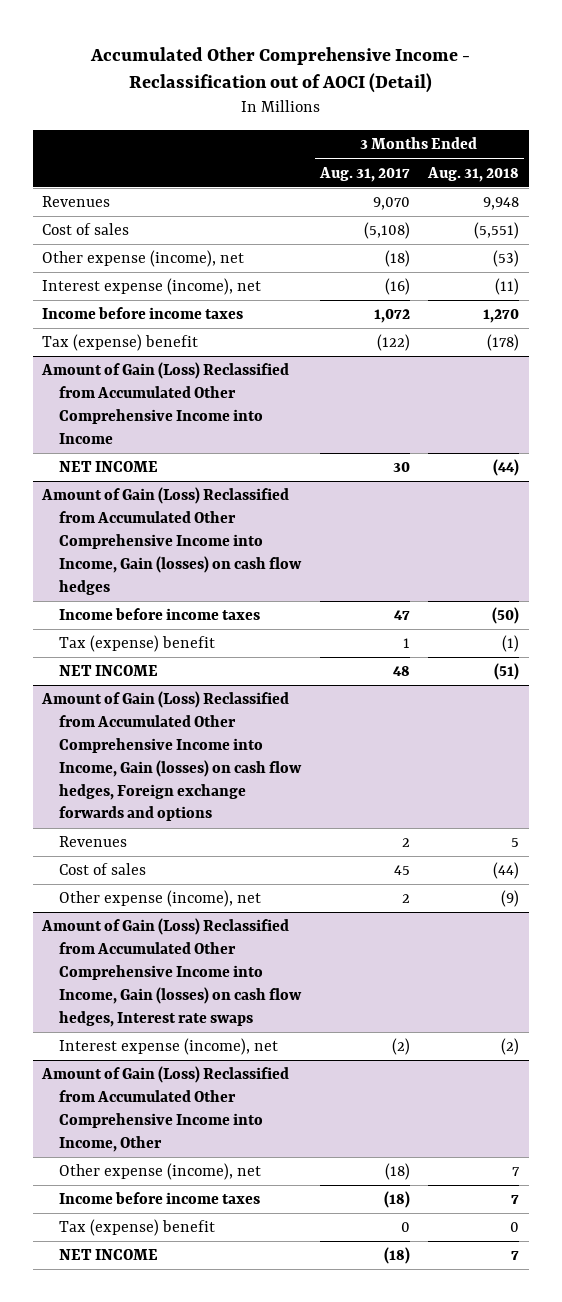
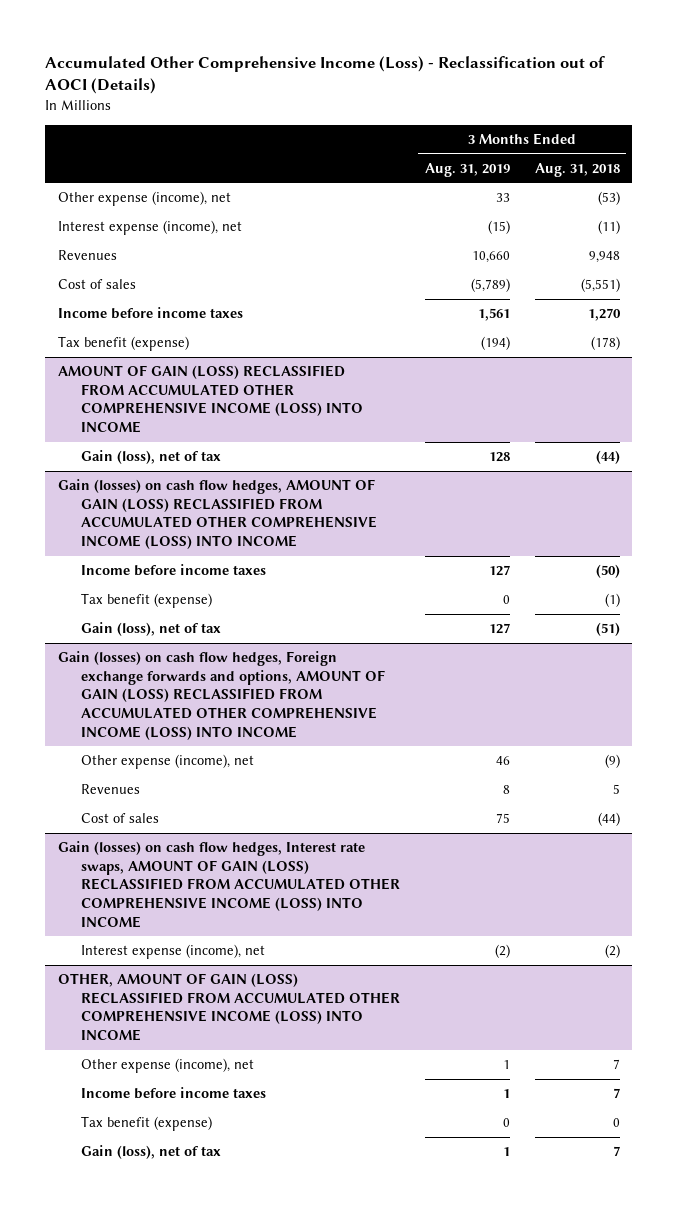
- Accumulated Other Comprehensive Income - Reclassification out of AOCI (Detail)
+ Accumulated Other Comprehensive Income (Loss) - Reclassification out of AOCI (Details)
- | 3 Months Ended Aug. 31, 2017 | 3 Months Ended Aug. 31, 2018
+ | 3 Months Ended Aug. 31, 2019 | 3 Months Ended Aug. 31, 2018
moved down: Revenues | 10,660 | 9,948
moved down: Cost of sales | (5,789) | (5,551)
- Tax (expense) benefit | (122) | (178)
- Amount of Gain (Loss) Reclassified from Accumulated Other Comprehensive Income into Income
- NET INCOME | 30 | (44)
- Amount of Gain (Loss) Reclassified from Accumulated Other Comprehensive Income into Income, Gain (losses) on cash flow hedges
+ Tax benefit (expense) | (194) | (178)
+ AMOUNT OF GAIN (LOSS) RECLASSIFIED FROM ACCUMULATED OTHER COMPREHENSIVE INCOME (LOSS) INTO INCOME
+ Gain (loss), net of tax | 128 | (44)
+ Gain (losses) on cash flow hedges, AMOUNT OF GAIN (LOSS) RECLASSIFIED FROM ACCUMULATED OTHER COMPREHENSIVE INCOME (LOSS) INTO INCOME
- Tax (expense) benefit | 1 | (1)
- NET INCOME | 48 | (51)
- Amount of Gain (Loss) Reclassified from Accumulated Other Comprehensive Income into Income, Gain (losses) on cash flow hedges, Foreign exchange forwards and options
+ Tax benefit (expense) | 0 | (1)
+ Gain (loss), net of tax | 127 | (51)
+ Gain (losses) on cash flow hedges, Foreign exchange forwards and options, AMOUNT OF GAIN (LOSS) RECLASSIFIED FROM ACCUMULATED OTHER COMPREHENSIVE INCOME (LOSS) INTO INCOME
+ Other expense (income), net | 46 | (9)
- Other expense (income), net | 2 | (9)
- Amount of Gain (Loss) Reclassified from Accumulated Other Comprehensive Income into Income, Gain (losses) on cash flow hedges, Interest rate swaps
+ Gain (losses) on cash flow hedges, Interest rate swaps, AMOUNT OF GAIN (LOSS) RECLASSIFIED FROM ACCUMULATED OTHER COMPREHENSIVE INCOME (LOSS) INTO INCOME
- Amount of Gain (Loss) Reclassified from Accumulated Other Comprehensive Income into Income, Other
+ OTHER, AMOUNT OF GAIN (LOSS) RECLASSIFIED FROM ACCUMULATED OTHER COMPREHENSIVE INCOME (LOSS) INTO INCOME
- Tax (expense) benefit | 0 | 0
- NET INCOME | (18) | 7
+ Tax benefit (expense) | 0 | 0
+ Gain (loss), net of tax | 1 | 7

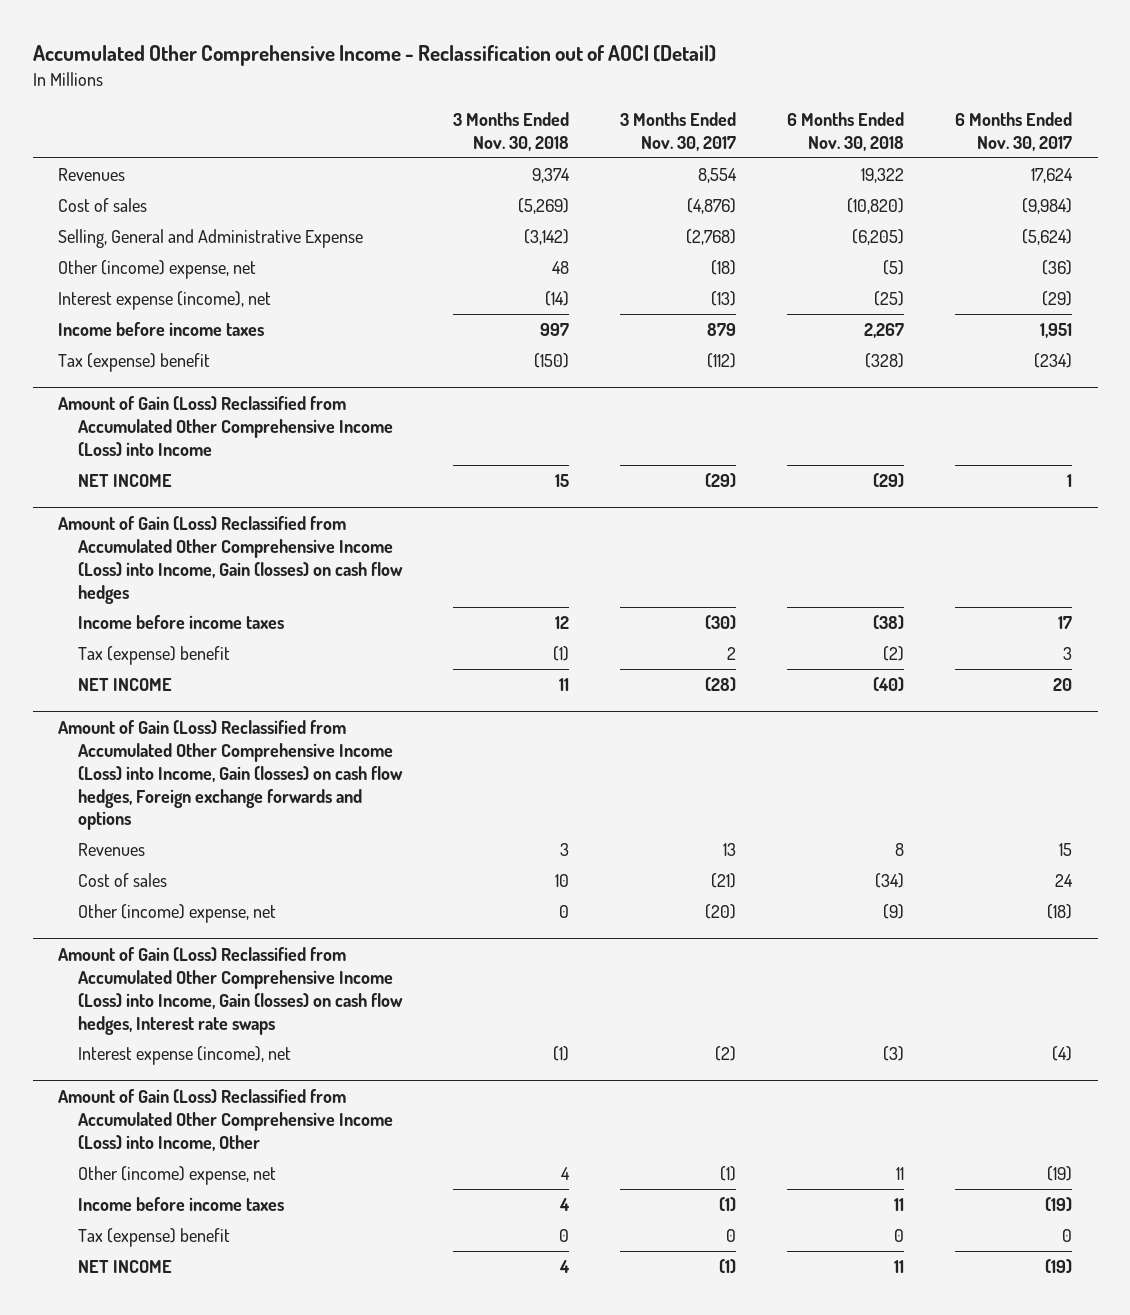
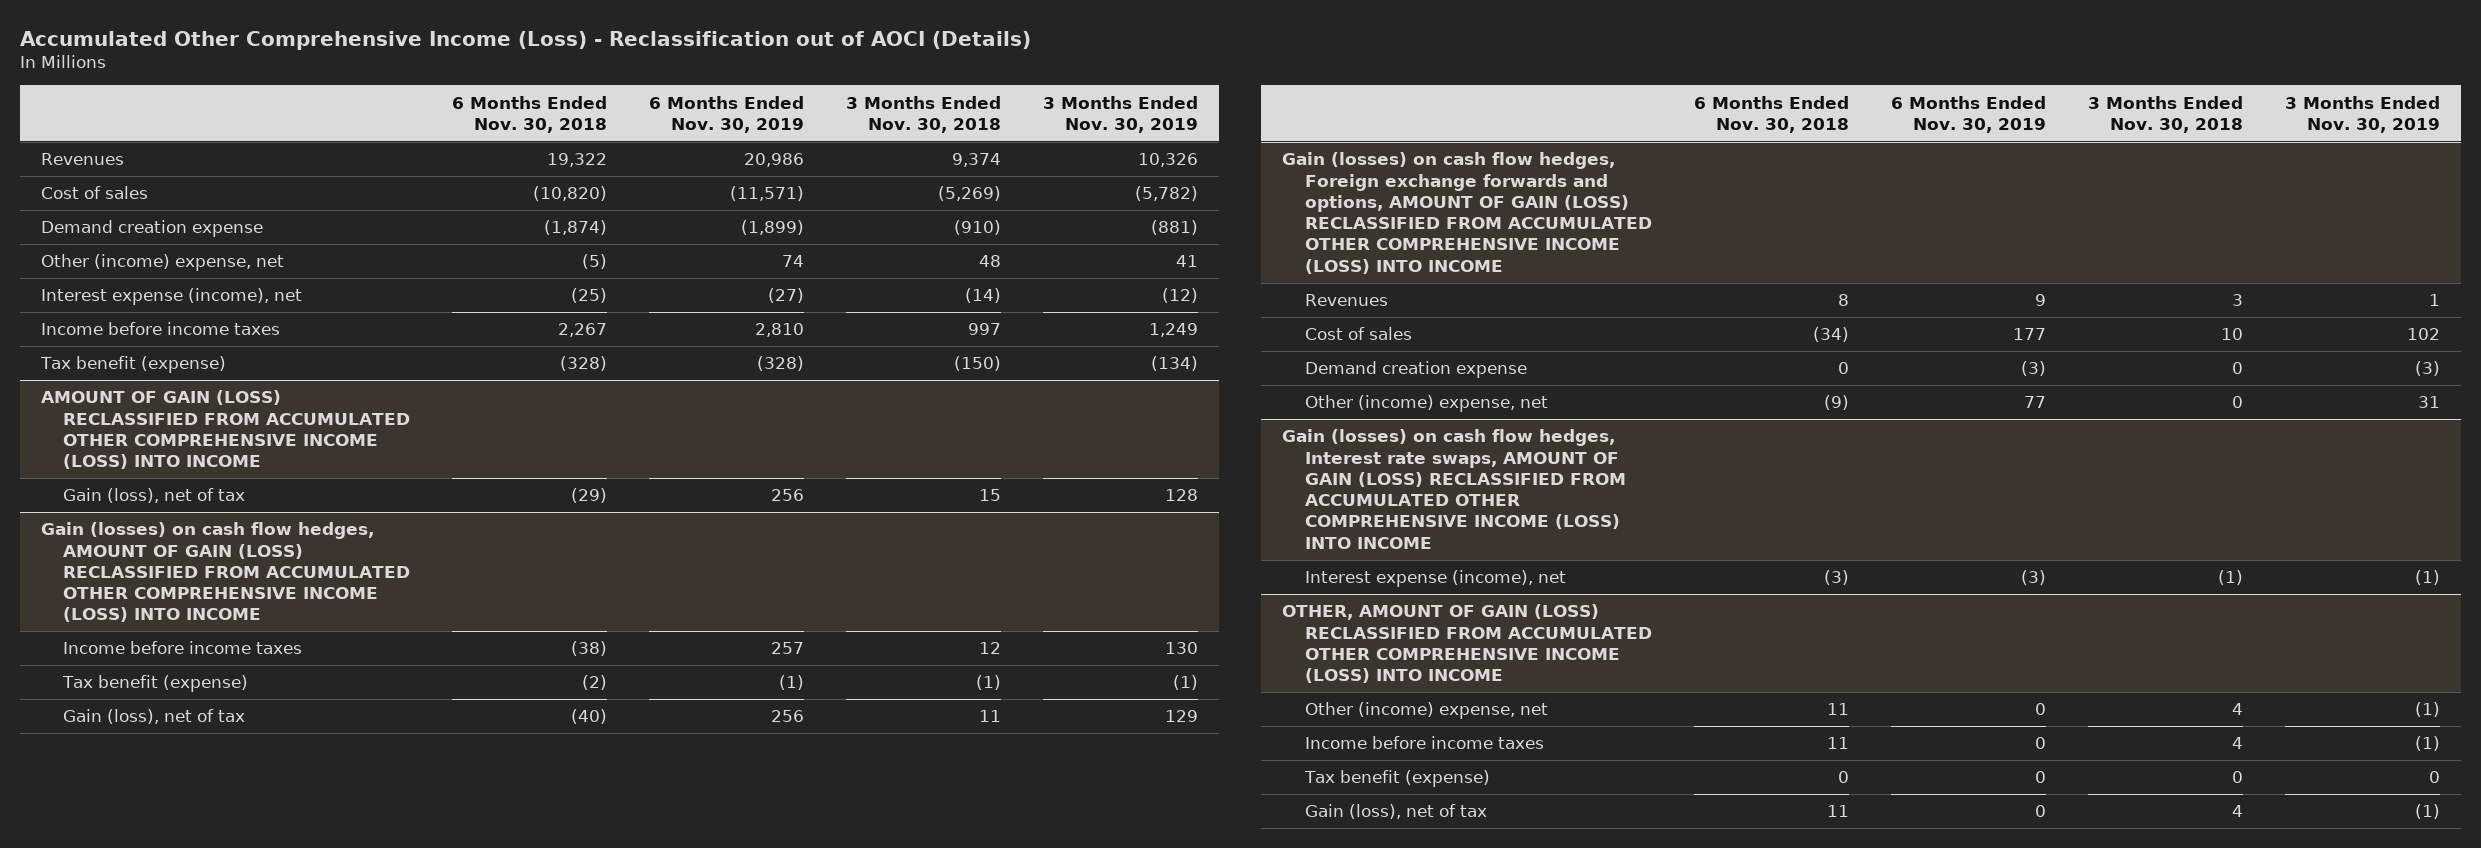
- Accumulated Other Comprehensive Income - Reclassification out of AOCI (Detail)
+ Accumulated Other Comprehensive Income (Loss) - Reclassification out of AOCI (Details)
- | 3 Months Ended Nov. 30, 2018 | 3 Months Ended Nov. 30, 2017 | 6 Months Ended Nov. 30, 2018 | 6 Months Ended Nov. 30, 2017
+ | 6 Months Ended Nov. 30, 2018 | 6 Months Ended Nov. 30, 2019 | 3 Months Ended Nov. 30, 2018 | 3 Months Ended Nov. 30, 2019
- Selling, General and Administrative Expense | (3,142) | (2,768) | (6,205) | (5,624)
+ Demand creation expense | (1,874) | (1,899) | (910) | (881)
- Tax (expense) benefit | (150) | (112) | (328) | (234)
- Amount of Gain (Loss) Reclassified from Accumulated Other Comprehensive Income (Loss) into Income
- NET INCOME | 15 | (29) | (29) | 1
- Amount of Gain (Loss) Reclassified from Accumulated Other Comprehensive Income (Loss) into Income, Gain (losses) on cash flow hedges
+ Tax benefit (expense) | (328) | (328) | (150) | (134)
+ AMOUNT OF GAIN (LOSS) RECLASSIFIED FROM ACCUMULATED OTHER COMPREHENSIVE INCOME (LOSS) INTO INCOME
+ Gain (loss), net of tax | (29) | 256 | 15 | 128
+ Gain (losses) on cash flow hedges, AMOUNT OF GAIN (LOSS) RECLASSIFIED FROM ACCUMULATED OTHER COMPREHENSIVE INCOME (LOSS) INTO INCOME
- Tax (expense) benefit | (1) | 2 | (2) | 3
- NET INCOME | 11 | (28) | (40) | 20
- Amount of Gain (Loss) Reclassified from Accumulated Other Comprehensive Income (Loss) into Income, Gain (losses) on cash flow hedges, Foreign exchange forwards and options
+ Tax benefit (expense) | (2) | (1) | (1) | (1)
+ Gain (loss), net of tax | (40) | 256 | 11 | 129
+ Gain (losses) on cash flow hedges, Foreign exchange forwards and options, AMOUNT OF GAIN (LOSS) RECLASSIFIED FROM ACCUMULATED OTHER COMPREHENSIVE INCOME (LOSS) INTO INCOME
+ Demand creation expense | 0 | (3) | 0 | (3)
- Amount of Gain (Loss) Reclassified from Accumulated Other Comprehensive Income (Loss) into Income, Gain (losses) on cash flow hedges, Interest rate swaps
+ Gain (losses) on cash flow hedges, Interest rate swaps, AMOUNT OF GAIN (LOSS) RECLASSIFIED FROM ACCUMULATED OTHER COMPREHENSIVE INCOME (LOSS) INTO INCOME
- Amount of Gain (Loss) Reclassified from Accumulated Other Comprehensive Income (Loss) into Income, Other
+ OTHER, AMOUNT OF GAIN (LOSS) RECLASSIFIED FROM ACCUMULATED OTHER COMPREHENSIVE INCOME (LOSS) INTO INCOME
- Tax (expense) benefit | 0 | 0 | 0 | 0
- NET INCOME | 4 | (1) | 11 | (19)
+ Tax benefit (expense) | 0 | 0 | 0 | 0
+ Gain (loss), net of tax | 11 | 0 | 4 | (1)

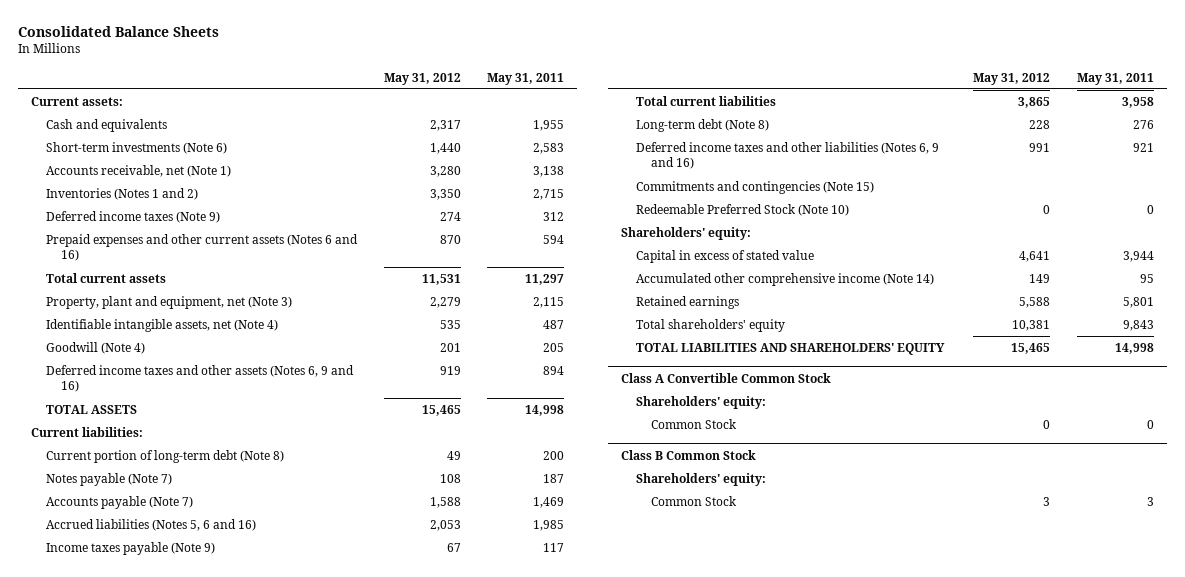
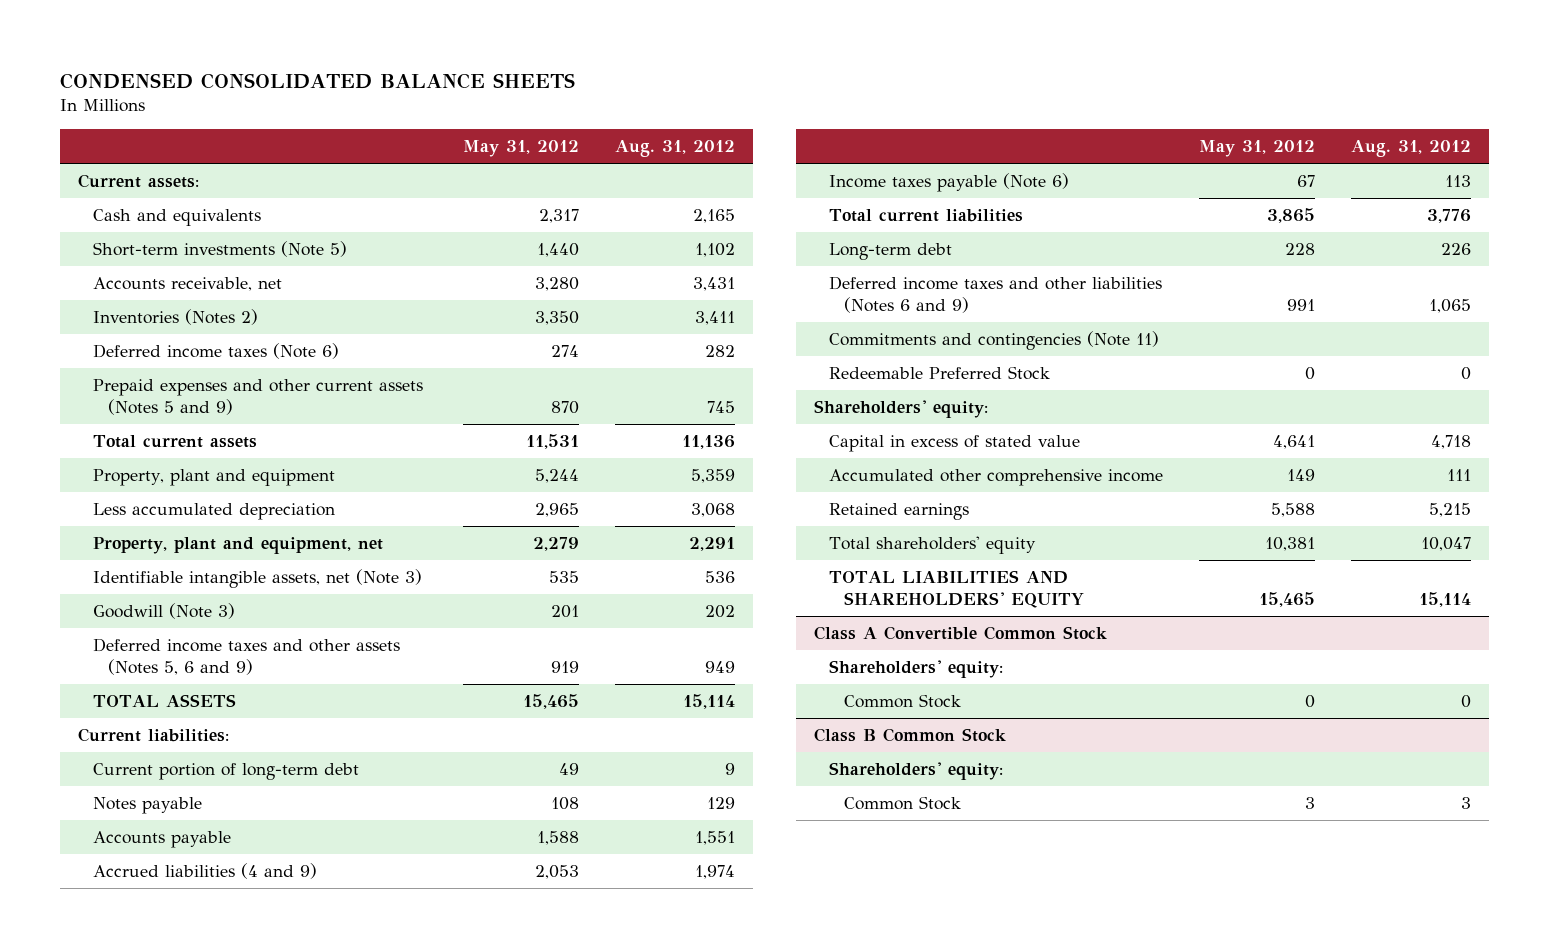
- Consolidated Balance Sheets
+ CONDENSED CONSOLIDATED BALANCE SHEETS
- | May 31, 2012 | May 31, 2011
+ | May 31, 2012 | Aug. 31, 2012
- Short-term investments (Note 6) | 1,440 | 2,583
- Accounts receivable, net (Note 1) | 3,280 | 3,138
- Inventories (Notes 1 and 2) | 3,350 | 2,715
- Deferred income taxes (Note 9) | 274 | 312
- Prepaid expenses and other current assets (Notes 6 and 16) | 870 | 594
+ Short-term investments (Note 5) | 1,440 | 1,102
+ Accounts receivable, net | 3,280 | 3,431
+ Inventories (Notes 2) | 3,350 | 3,411
+ Deferred income taxes (Note 6) | 274 | 282
+ Prepaid expenses and other current assets (Notes 5 and 9) | 870 | 745
- Property, plant and equipment, net (Note 3) | 2,279 | 2,115
- Identifiable intangible assets, net (Note 4) | 535 | 487
- Goodwill (Note 4) | 201 | 205
- Deferred income taxes and other assets (Notes 6, 9 and 16) | 919 | 894
+ Property, plant and equipment | 5,244 | 5,359
+ Less accumulated depreciation | 2,965 | 3,068
+ Property, plant and equipment, net | 2,279 | 2,291
+ Identifiable intangible assets, net (Note 3) | 535 | 536
+ Goodwill (Note 3) | 201 | 202
+ Deferred income taxes and other assets (Notes 5, 6 and 9) | 919 | 949
- Current portion of long-term debt (Note 8) | 49 | 200
- Notes payable (Note 7) | 108 | 187
- Accounts payable (Note 7) | 1,588 | 1,469
- Accrued liabilities (Notes 5, 6 and 16) | 2,053 | 1,985
- Income taxes payable (Note 9) | 67 | 117
+ Current portion of long-term debt | 49 | 9
+ Notes payable | 108 | 129
+ Accounts payable | 1,588 | 1,551
+ Accrued liabilities (4 and 9) | 2,053 | 1,974
+ Income taxes payable (Note 6) | 67 | 113
- Long-term debt (Note 8) | 228 | 276
- Deferred income taxes and other liabilities (Notes 6, 9 and 16) | 991 | 921
- Commitments and contingencies (Note 15)
- Redeemable Preferred Stock (Note 10) | 0 | 0
+ Long-term debt | 228 | 226
+ Deferred income taxes and other liabilities (Notes 6 and 9) | 991 | 1,065
+ Commitments and contingencies (Note 11)
+ Redeemable Preferred Stock | 0 | 0
- Accumulated other comprehensive income (Note 14) | 149 | 95
+ Accumulated other comprehensive income | 149 | 111

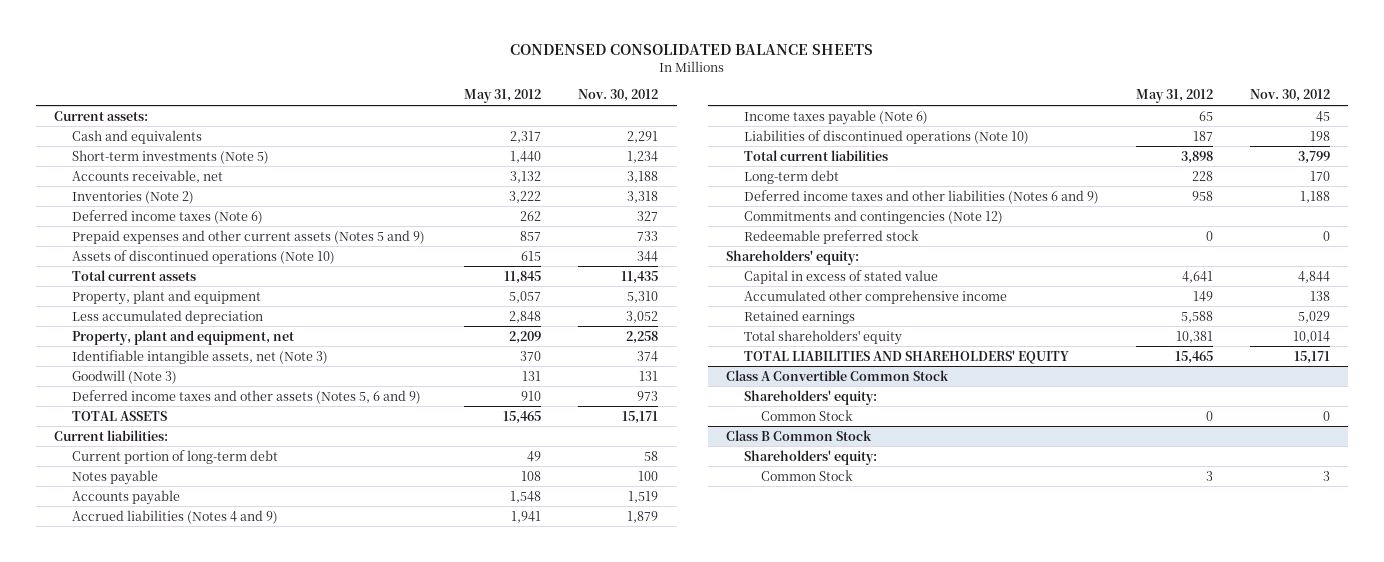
- | May 31, 2012 | Aug. 31, 2012
+ | May 31, 2012 | Nov. 30, 2012
- Accounts receivable, net | 3,280 | 3,431
- Inventories (Notes 2) | 3,350 | 3,411
- Deferred income taxes (Note 6) | 274 | 282
- Prepaid expenses and other current assets (Notes 5 and 9) | 870 | 745
- Total current assets | 11,531 | 11,136
- Property, plant and equipment | 5,244 | 5,359
- Less accumulated depreciation | 2,965 | 3,068
- Property, plant and equipment, net | 2,279 | 2,291
- Identifiable intangible assets, net (Note 3) | 535 | 536
- Goodwill (Note 3) | 201 | 202
- Deferred income taxes and other assets (Notes 5, 6 and 9) | 919 | 949
+ Accounts receivable, net | 3,132 | 3,188
+ Inventories (Note 2) | 3,222 | 3,318
+ Deferred income taxes (Note 6) | 262 | 327
+ Prepaid expenses and other current assets (Notes 5 and 9) | 857 | 733
+ Assets of discontinued operations (Note 10) | 615 | 344
+ Total current assets | 11,845 | 11,435
+ Property, plant and equipment | 5,057 | 5,310
+ Less accumulated depreciation | 2,848 | 3,052
+ Property, plant and equipment, net | 2,209 | 2,258
+ Identifiable intangible assets, net (Note 3) | 370 | 374
+ Goodwill (Note 3) | 131 | 131
+ Deferred income taxes and other assets (Notes 5, 6 and 9) | 910 | 973
- Accounts payable | 1,588 | 1,551
- Accrued liabilities (4 and 9) | 2,053 | 1,974
- Income taxes payable (Note 6) | 67 | 113
- Total current liabilities | 3,865 | 3,776
+ Accounts payable | 1,548 | 1,519
+ Accrued liabilities (Notes 4 and 9) | 1,941 | 1,879
+ Income taxes payable (Note 6) | 65 | 45
+ Liabilities of discontinued operations (Note 10) | 187 | 198
+ Total current liabilities | 3,898 | 3,799
- Deferred income taxes and other liabilities (Notes 6 and 9) | 991 | 1,065
- Commitments and contingencies (Note 11)
- Redeemable Preferred Stock | 0 | 0
+ Deferred income taxes and other liabilities (Notes 6 and 9) | 958 | 1,188
+ Commitments and contingencies (Note 12)
+ Redeemable preferred stock | 0 | 0

